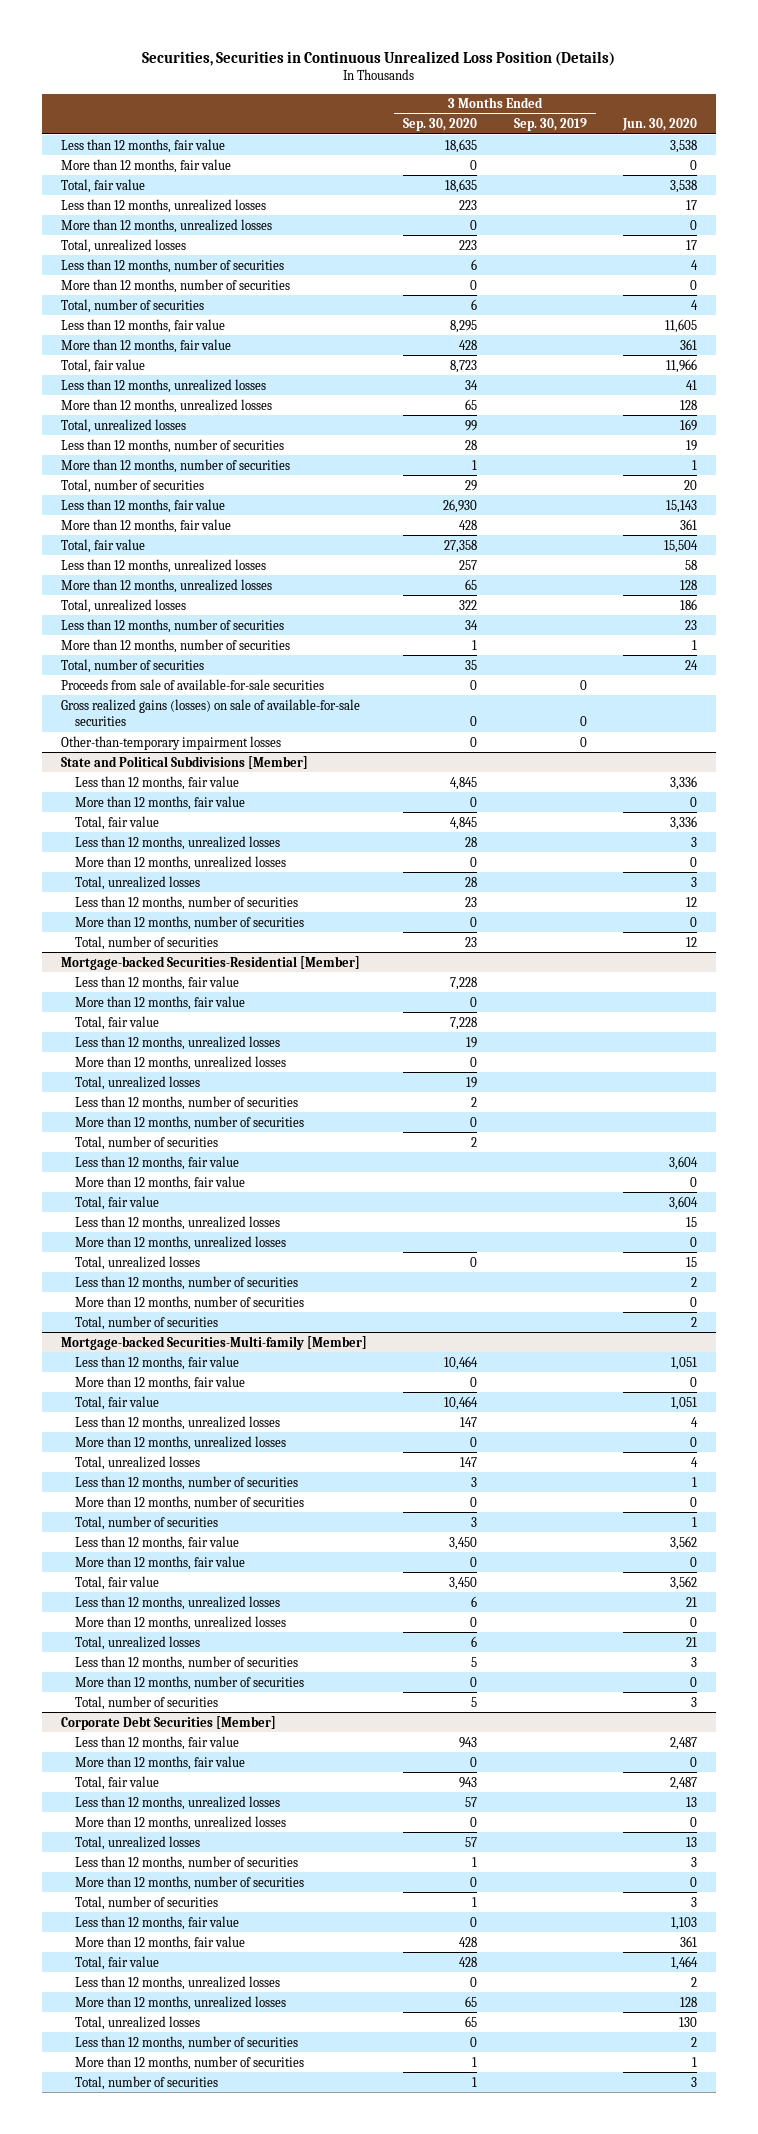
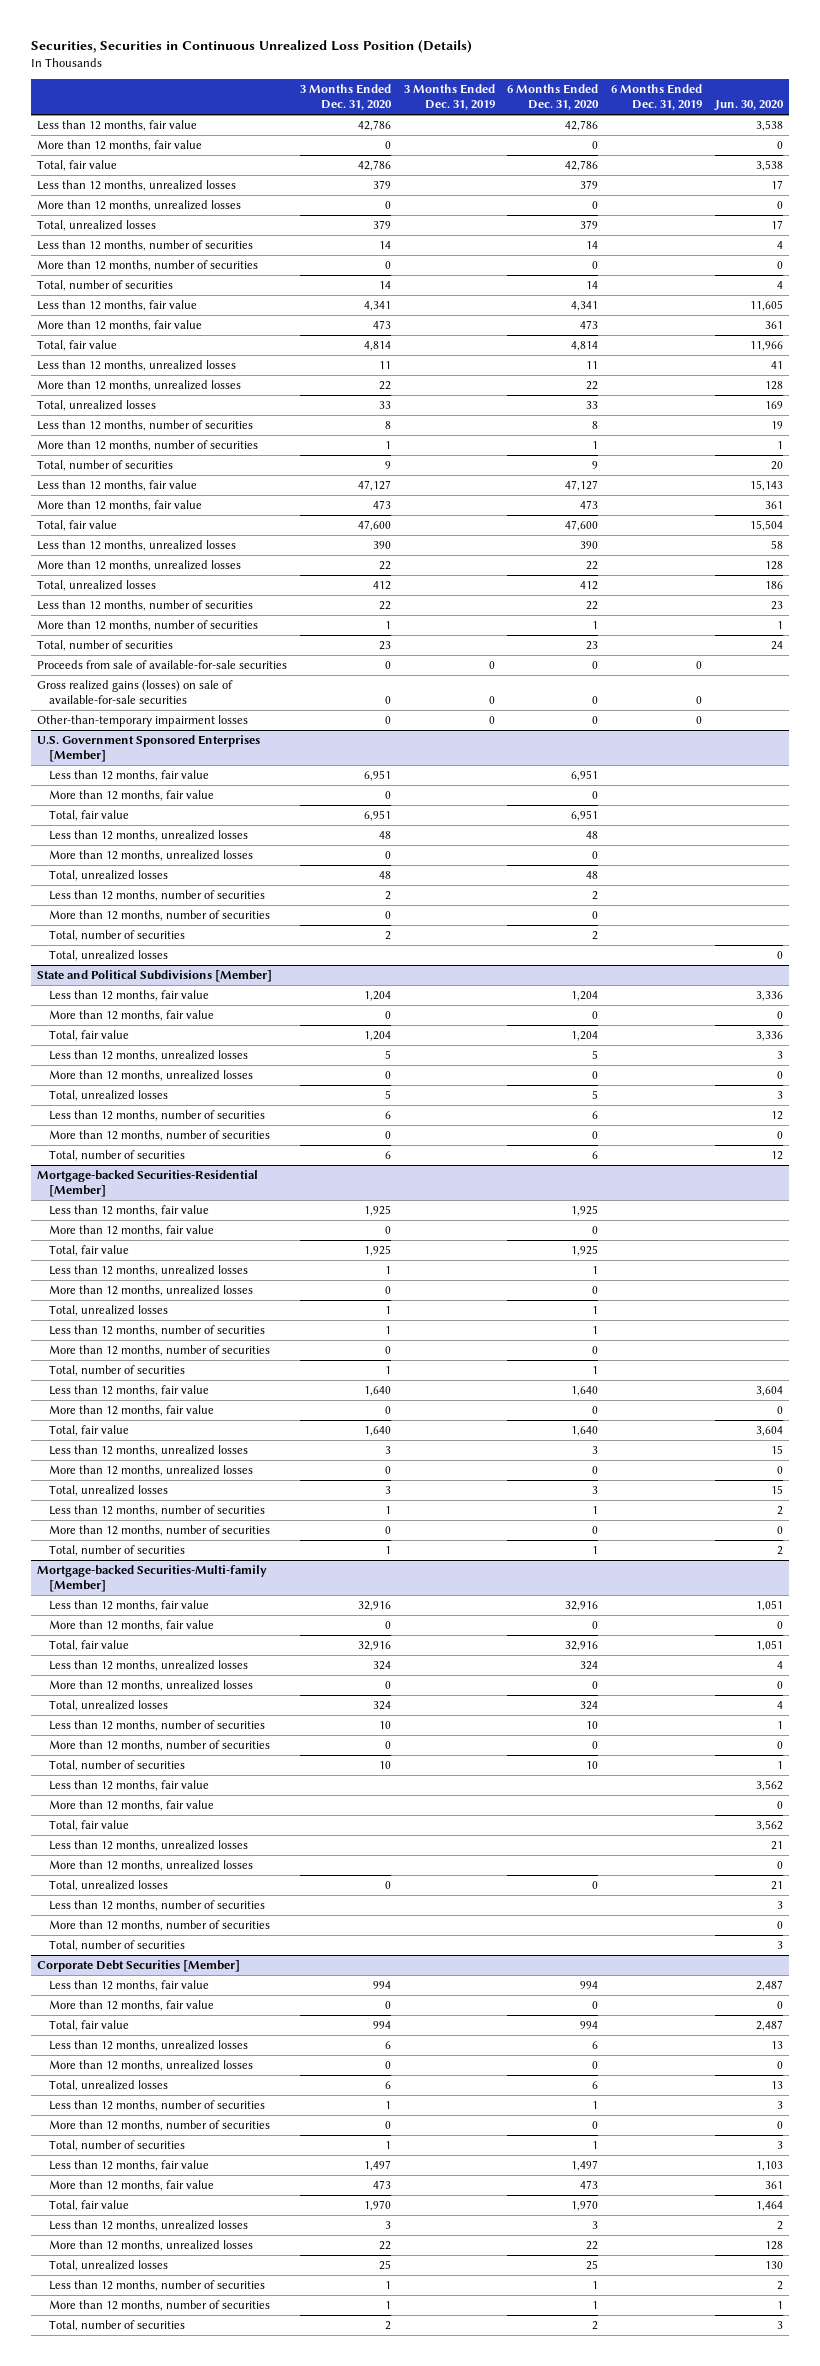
- | 3 Months Ended Sep. 30, 2020 | 3 Months Ended Sep. 30, 2019 | Jun. 30, 2020
+ | 3 Months Ended Dec. 31, 2020 | 3 Months Ended Dec. 31, 2019 | 6 Months Ended Dec. 31, 2020 | 6 Months Ended Dec. 31, 2019 | Jun. 30, 2020
+ U.S. Government Sponsored Enterprises [Member]
+ Less than 12 months, fair value | 6,951 | | 6,951 | |
+ More than 12 months, fair value | 0 | | 0 | |
+ Total, fair value | 6,951 | | 6,951 | |
+ Less than 12 months, unrealized losses | 48 | | 48 | |
+ More than 12 months, unrealized losses | 0 | | 0 | |
+ Total, unrealized losses | 48 | | 48 | |
+ Less than 12 months, number of securities | 2 | | 2 | |
+ More than 12 months, number of securities | 0 | | 0 | |
+ Total, number of securities | 2 | | 2 | |
+ Total, unrealized losses | | | | | 0

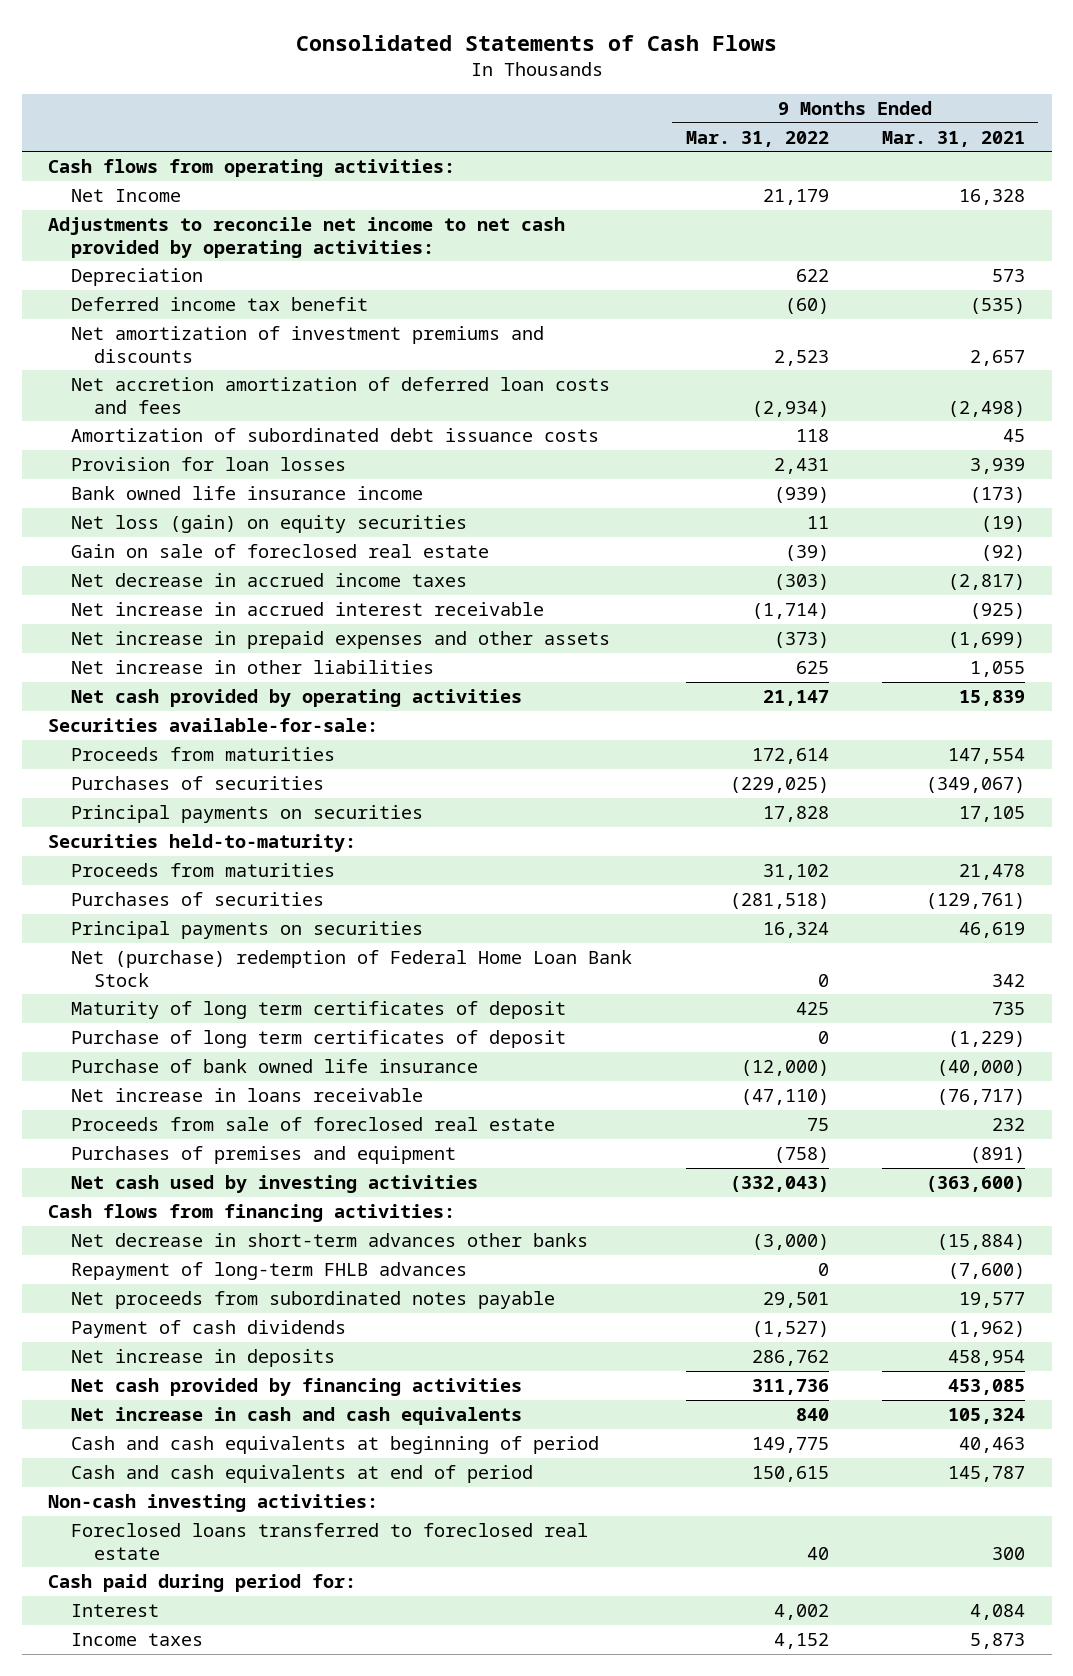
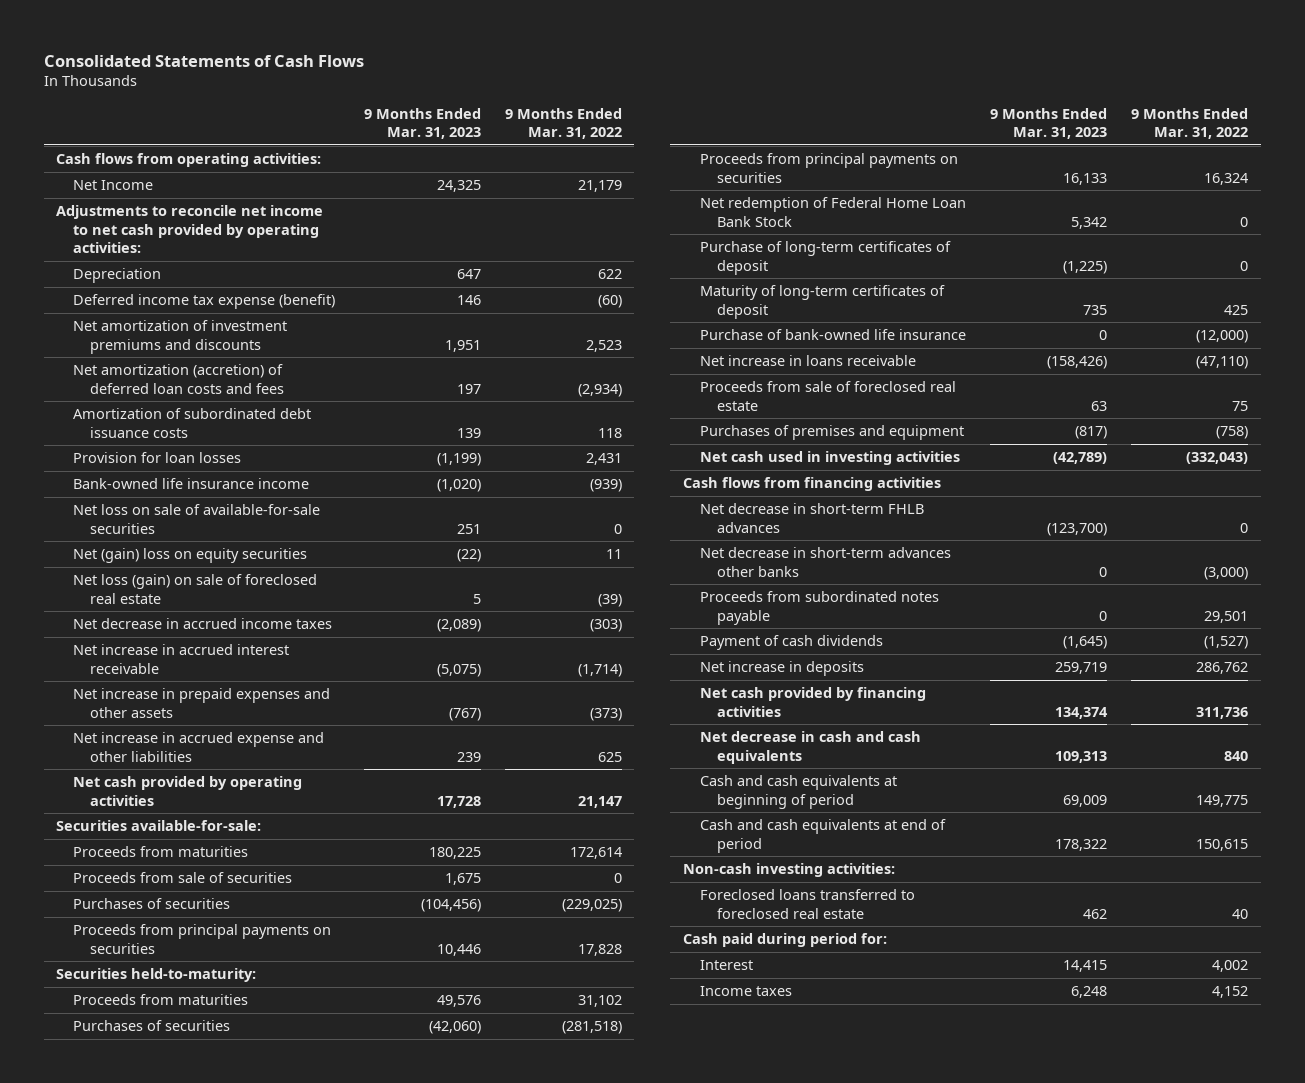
- | 9 Months Ended Mar. 31, 2022 | 9 Months Ended Mar. 31, 2021
+ | 9 Months Ended Mar. 31, 2023 | 9 Months Ended Mar. 31, 2022
- Deferred income tax benefit | (60) | (535)
+ Deferred income tax expense (benefit) | 146 | (60)
- Net accretion amortization of deferred loan costs and fees | (2,934) | (2,498)
+ Net amortization (accretion) of deferred loan costs and fees | 197 | (2,934)
- Bank owned life insurance income | (939) | (173)
- Net loss (gain) on equity securities | 11 | (19)
- Gain on sale of foreclosed real estate | (39) | (92)
+ Bank-owned life insurance income | (1,020) | (939)
+ Net loss on sale of available-for-sale securities | 251 | 0
+ Net (gain) loss on equity securities | (22) | 11
+ Net loss (gain) on sale of foreclosed real estate | 5 | (39)
- Net increase in other liabilities | 625 | 1,055
+ Net increase in accrued expense and other liabilities | 239 | 625
+ Proceeds from sale of securities | 1,675 | 0
- Principal payments on securities | 17,828 | 17,105
+ Proceeds from principal payments on securities | 10,446 | 17,828
- Principal payments on securities | 16,324 | 46,619
- Net (purchase) redemption of Federal Home Loan Bank Stock | 0 | 342
- Maturity of long term certificates of deposit | 425 | 735
- Purchase of long term certificates of deposit | 0 | (1,229)
- Purchase of bank owned life insurance | (12,000) | (40,000)
+ Proceeds from principal payments on securities | 16,133 | 16,324
+ Net redemption of Federal Home Loan Bank Stock | 5,342 | 0
+ Purchase of long-term certificates of deposit | (1,225) | 0
+ Maturity of long-term certificates of deposit | 735 | 425
+ Purchase of bank-owned life insurance | 0 | (12,000)
- Net cash used by investing activities | (332,043) | (363,600)
- Cash flows from financing activities:
+ Net cash used in investing activities | (42,789) | (332,043)
+ Cash flows from financing activities
+ Net decrease in short-term FHLB advances | (123,700) | 0
- Repayment of long-term FHLB advances | 0 | (7,600)
- Net proceeds from subordinated notes payable | 29,501 | 19,577
+ Proceeds from subordinated notes payable | 0 | 29,501
- Net increase in cash and cash equivalents | 840 | 105,324
+ Net decrease in cash and cash equivalents | 109,313 | 840

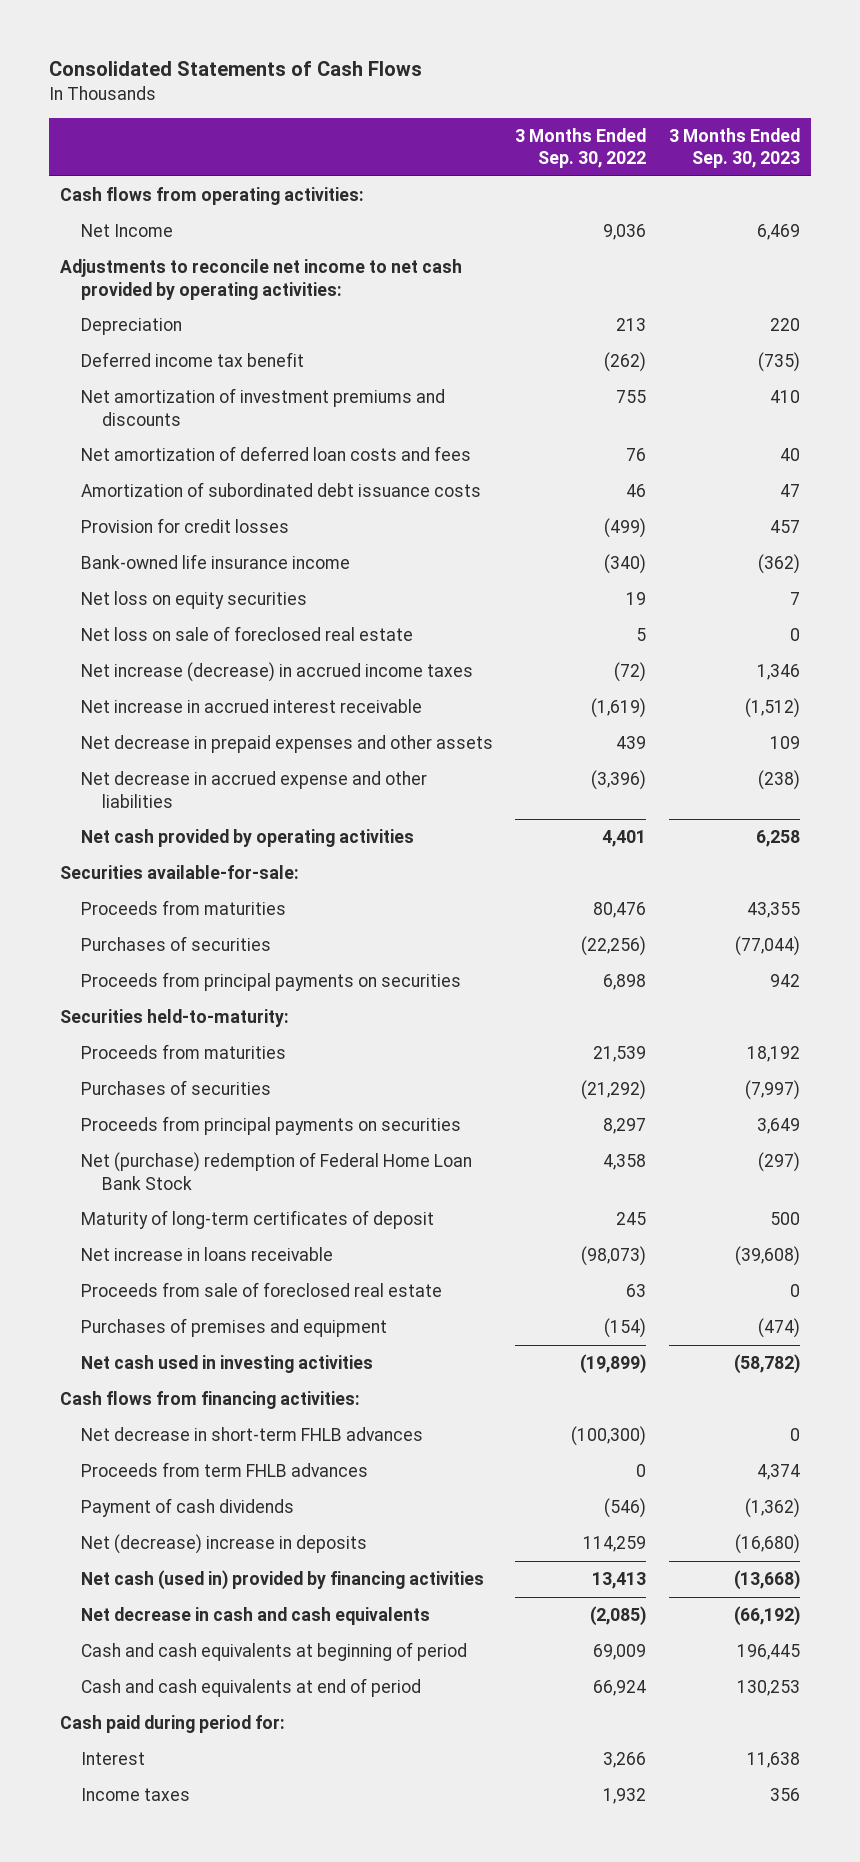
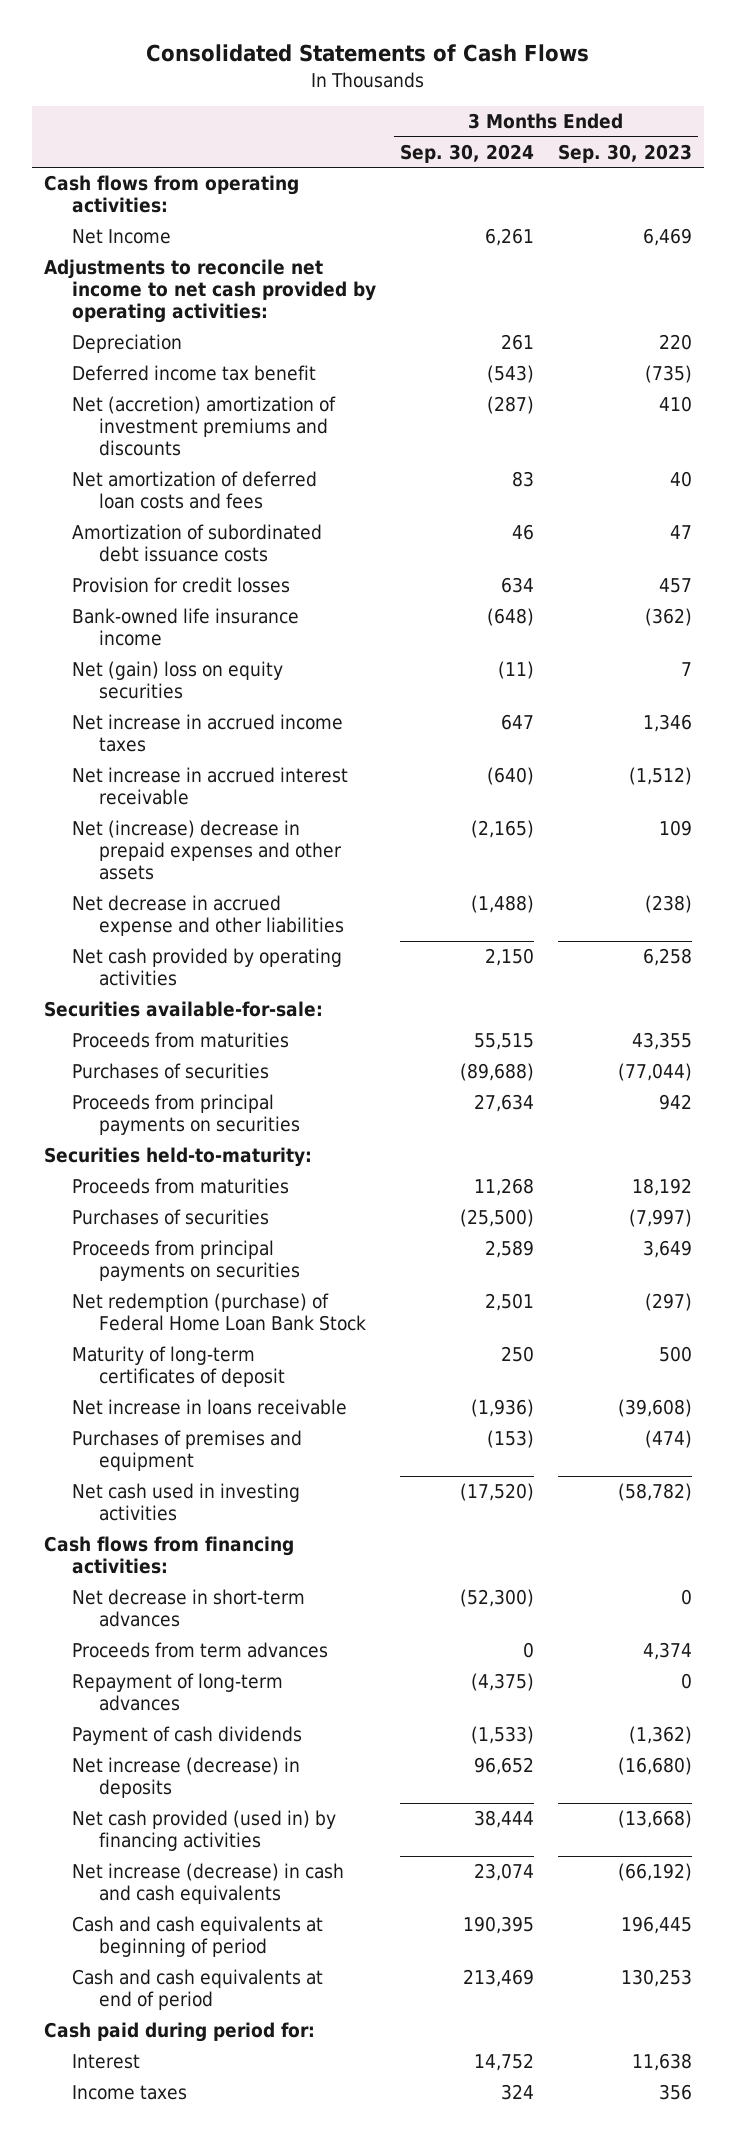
- | 3 Months Ended Sep. 30, 2022 | 3 Months Ended Sep. 30, 2023
+ | 3 Months Ended Sep. 30, 2024 | 3 Months Ended Sep. 30, 2023
- Net amortization of investment premiums and discounts | 755 | 410
+ Net (accretion) amortization of investment premiums and discounts | (287) | 410
- Net loss on equity securities | 19 | 7
- Net loss on sale of foreclosed real estate | 5 | 0
- Net increase (decrease) in accrued income taxes | (72) | 1,346
+ Net (gain) loss on equity securities | (11) | 7
+ Net increase in accrued income taxes | 647 | 1,346
- Net decrease in prepaid expenses and other assets | 439 | 109
+ Net (increase) decrease in prepaid expenses and other assets | (2,165) | 109
- Net (purchase) redemption of Federal Home Loan Bank Stock | 4,358 | (297)
+ Net redemption (purchase) of Federal Home Loan Bank Stock | 2,501 | (297)
- Proceeds from sale of foreclosed real estate | 63 | 0
- Net decrease in short-term FHLB advances | (100,300) | 0
- Proceeds from term FHLB advances | 0 | 4,374
+ Net decrease in short-term advances | (52,300) | 0
+ Proceeds from term advances | 0 | 4,374
+ Repayment of long-term advances | (4,375) | 0
- Net (decrease) increase in deposits | 114,259 | (16,680)
- Net cash (used in) provided by financing activities | 13,413 | (13,668)
- Net decrease in cash and cash equivalents | (2,085) | (66,192)
+ Net increase (decrease) in deposits | 96,652 | (16,680)
+ Net cash provided (used in) by financing activities | 38,444 | (13,668)
+ Net increase (decrease) in cash and cash equivalents | 23,074 | (66,192)

